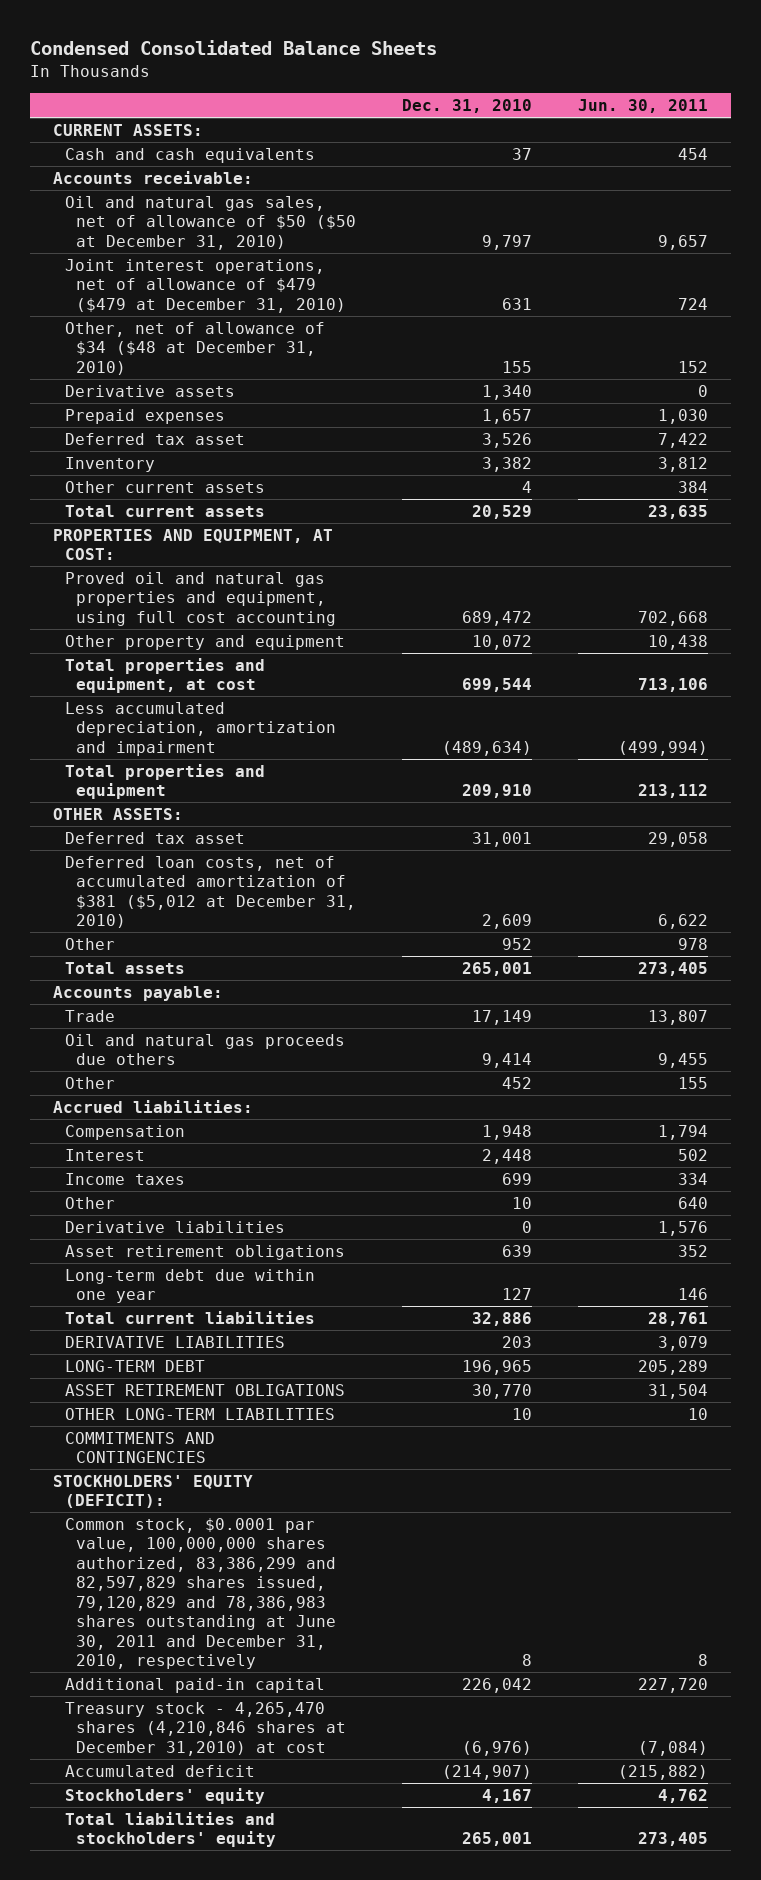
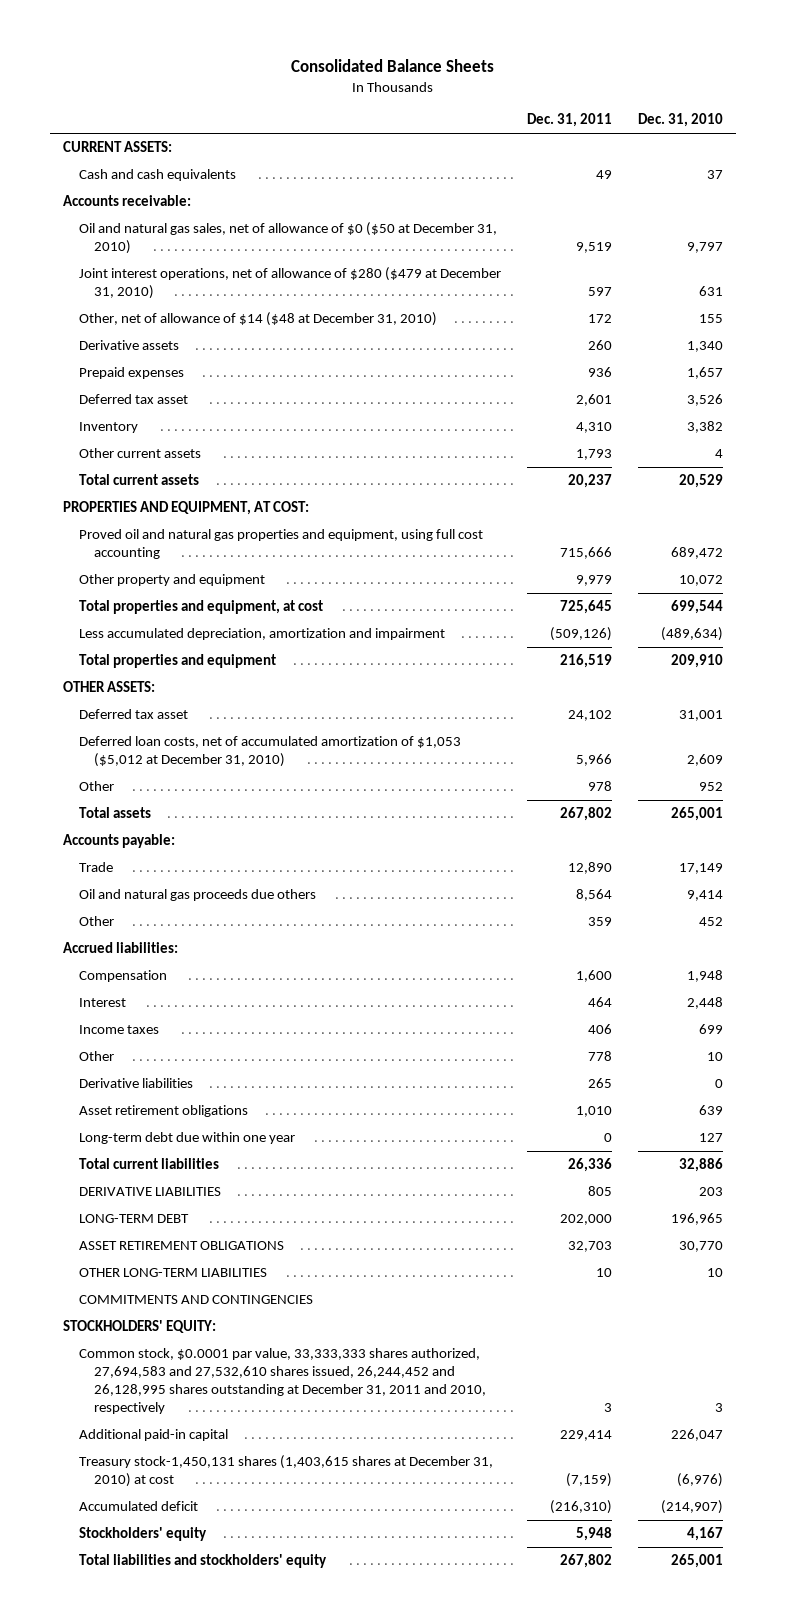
- Condensed Consolidated Balance Sheets
+ Consolidated Balance Sheets
- | Dec. 31, 2010 | Jun. 30, 2011
+ | Dec. 31, 2011 | Dec. 31, 2010
- Oil and natural gas sales, net of allowance of $50 ($50 at December 31, 2010) | 9,797 | 9,657
- Joint interest operations, net of allowance of $479 ($479 at December 31, 2010) | 631 | 724
- Other, net of allowance of $34 ($48 at December 31, 2010) | 155 | 152
+ Oil and natural gas sales, net of allowance of $0 ($50 at December 31, 2010) | 9,519 | 9,797
+ Joint interest operations, net of allowance of $280 ($479 at December 31, 2010) | 597 | 631
+ Other, net of allowance of $14 ($48 at December 31, 2010) | 172 | 155
- Deferred loan costs, net of accumulated amortization of $381 ($5,012 at December 31, 2010) | 2,609 | 6,622
+ Deferred loan costs, net of accumulated amortization of $1,053 ($5,012 at December 31, 2010) | 5,966 | 2,609
- STOCKHOLDERS' EQUITY (DEFICIT):
- Common stock, $0.0001 par value, 100,000,000 shares authorized, 83,386,299 and 82,597,829 shares issued, 79,120,829 and 78,386,983 shares outstanding at June 30, 2011 and December 31, 2010, respectively | 8 | 8
- Additional paid-in capital | 226,042 | 227,720
- Treasury stock - 4,265,470 shares (4,210,846 shares at December 31,2010) at cost | (6,976) | (7,084)
+ STOCKHOLDERS' EQUITY:
+ Common stock, $0.0001 par value, 33,333,333 shares authorized, 27,694,583 and 27,532,610 shares issued, 26,244,452 and 26,128,995 shares outstanding at December 31, 2011 and 2010, respectively | 3 | 3
+ Additional paid-in capital | 229,414 | 226,047
+ Treasury stock-1,450,131 shares (1,403,615 shares at December 31, 2010) at cost | (7,159) | (6,976)

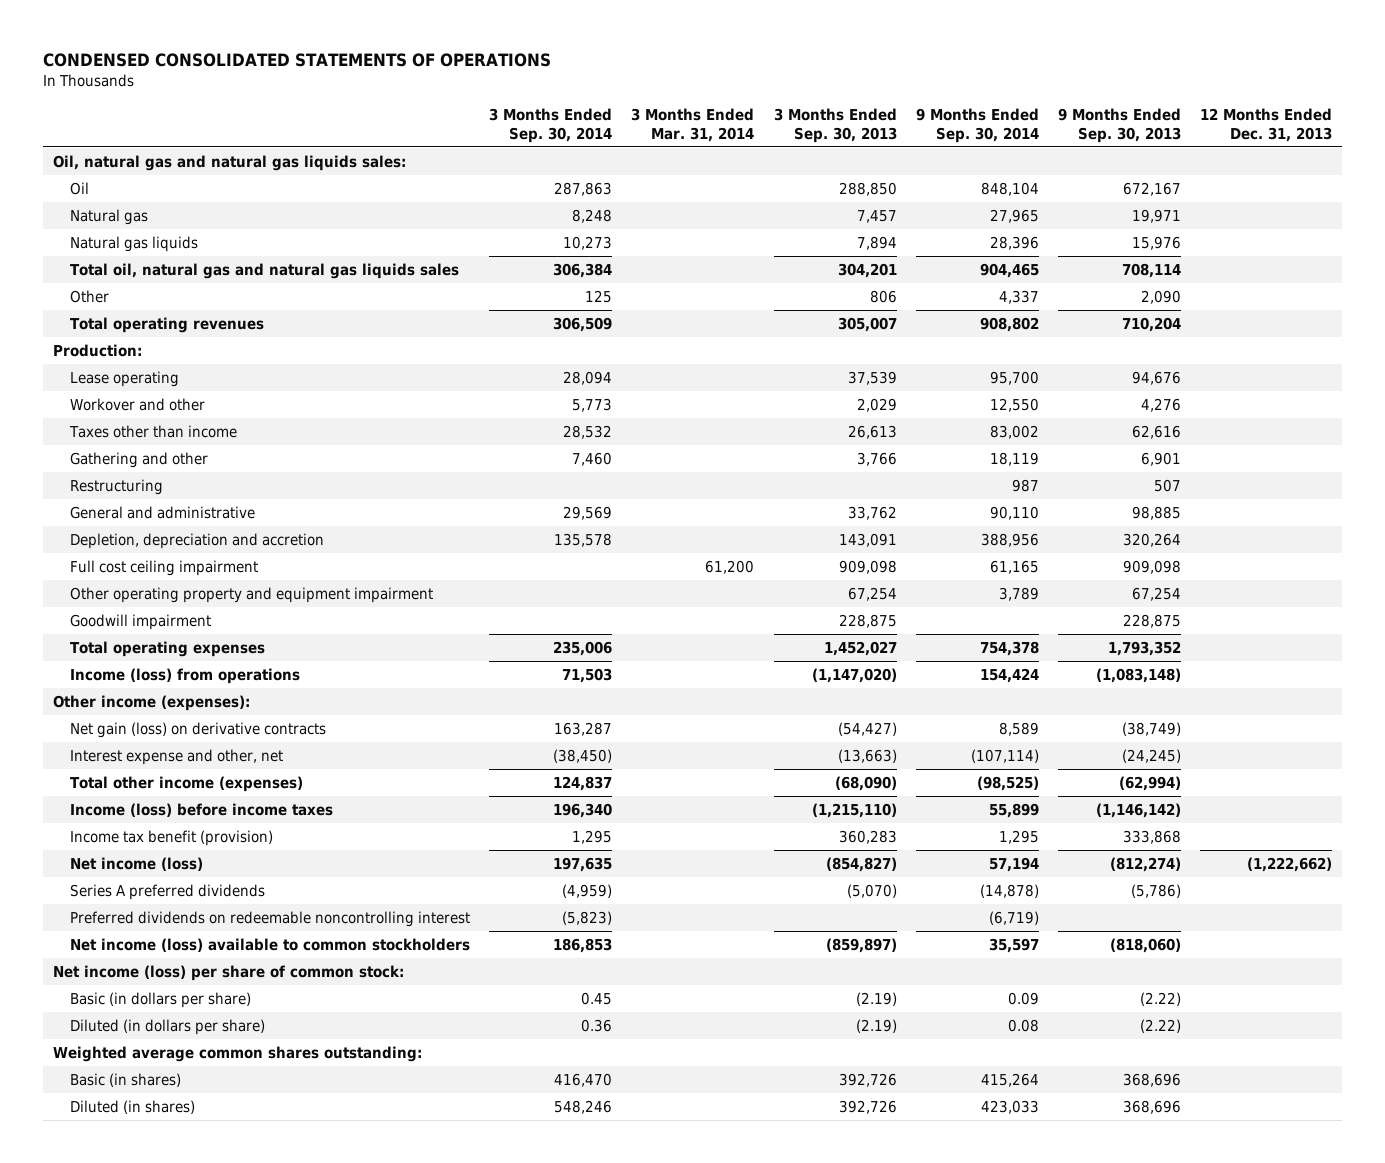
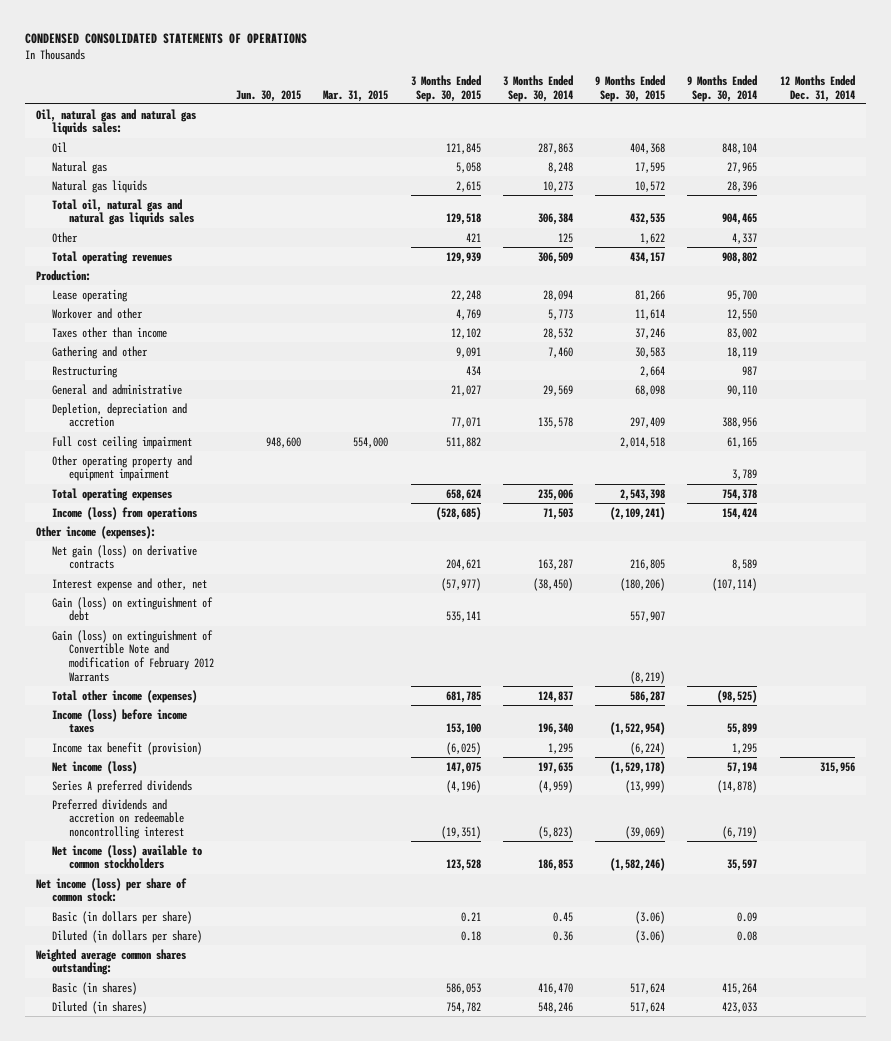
- | 3 Months Ended Sep. 30, 2014 | 3 Months Ended Mar. 31, 2014 | 3 Months Ended Sep. 30, 2013 | 9 Months Ended Sep. 30, 2014 | 9 Months Ended Sep. 30, 2013 | 12 Months Ended Dec. 31, 2013
+ | Jun. 30, 2015 | Mar. 31, 2015 | 3 Months Ended Sep. 30, 2015 | 3 Months Ended Sep. 30, 2014 | 9 Months Ended Sep. 30, 2015 | 9 Months Ended Sep. 30, 2014 | 12 Months Ended Dec. 31, 2014
- Goodwill impairment | | | 228,875 | | 228,875 |
+ Gain (loss) on extinguishment of debt | | | 535,141 | | 557,907 | |
+ Gain (loss) on extinguishment of Convertible Note and modification of February 2012 Warrants | | | | | (8,219) | |
- Preferred dividends on redeemable noncontrolling interest | (5,823) | | | (6,719) | |
+ Preferred dividends and accretion on redeemable noncontrolling interest | | | (19,351) | (5,823) | (39,069) | (6,719) |

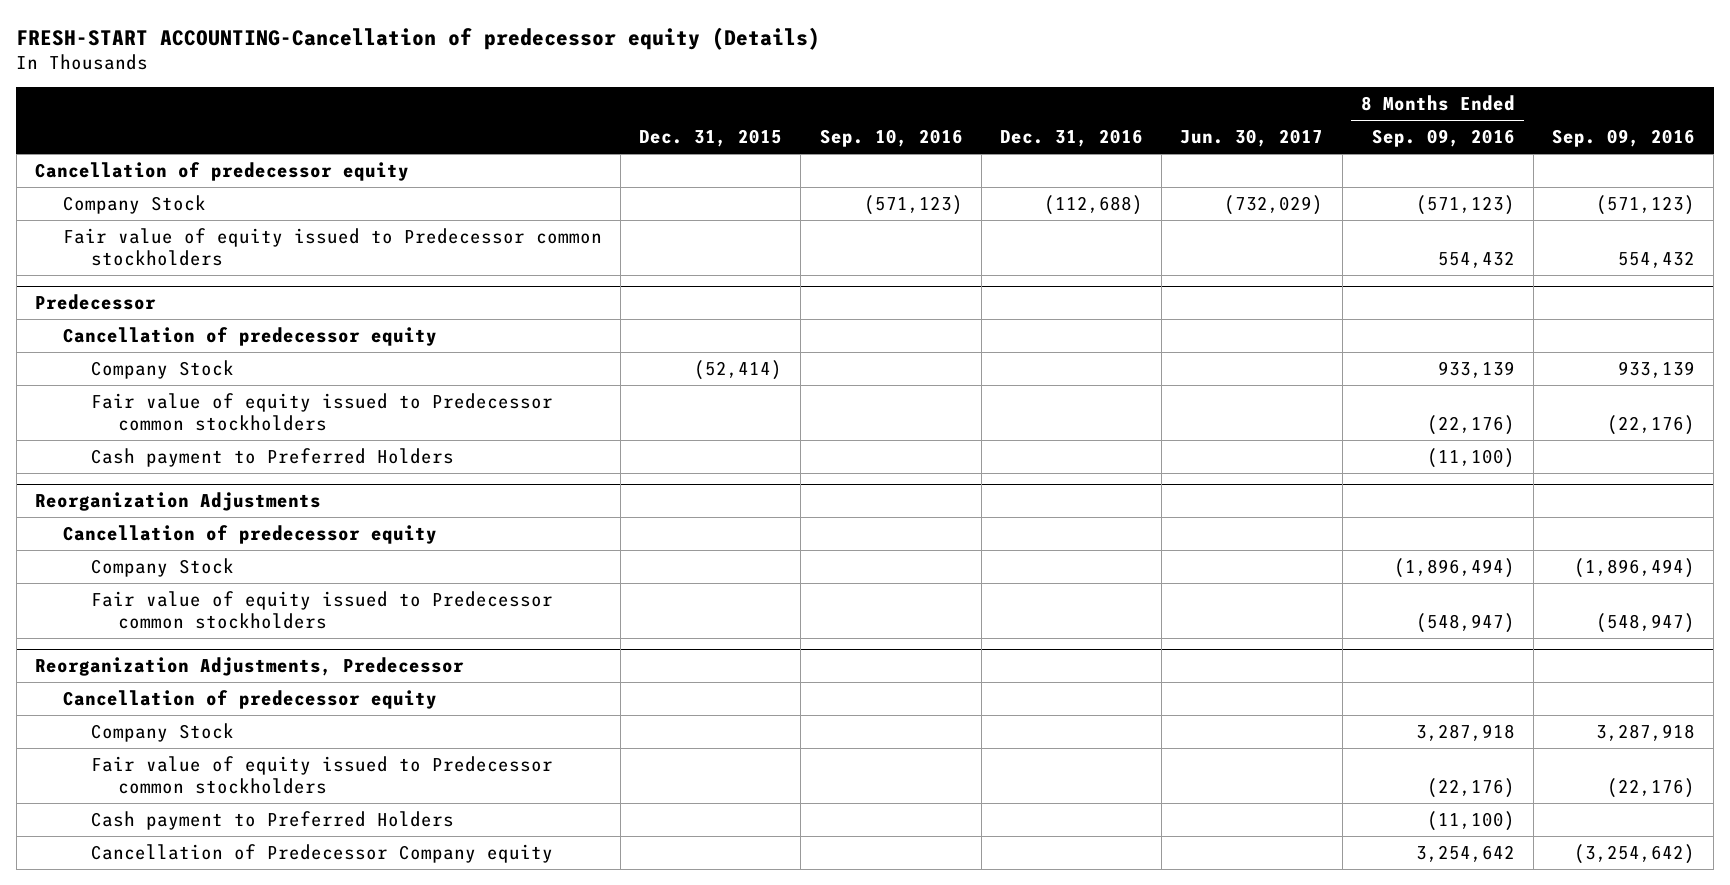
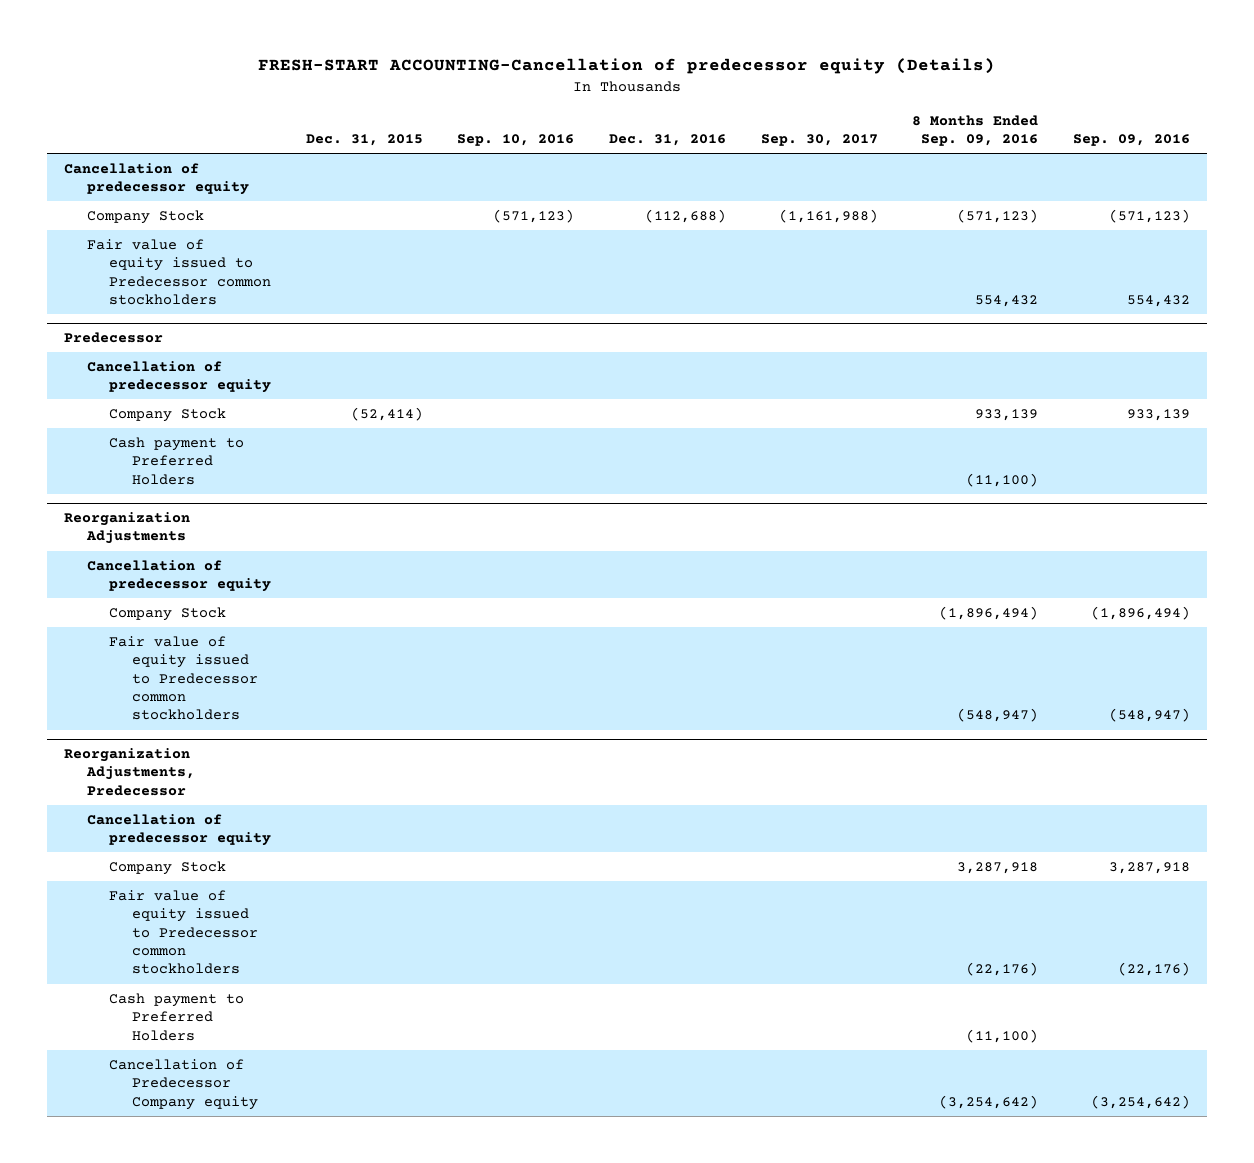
- | Dec. 31, 2015 | Sep. 10, 2016 | Dec. 31, 2016 | Jun. 30, 2017 | 8 Months Ended Sep. 09, 2016 | Sep. 09, 2016
+ | Dec. 31, 2015 | Sep. 10, 2016 | Dec. 31, 2016 | Sep. 30, 2017 | 8 Months Ended Sep. 09, 2016 | Sep. 09, 2016
@ Predecessor
- Fair value of equity issued to Predecessor common stockholders | | | | | (22,176) | (22,176)
@ Reorganization Adjustments, Predecessor
- Cancellation of Predecessor Company equity | | | | | 3,254,642 | (3,254,642)
+ Cancellation of Predecessor Company equity | | | | | (3,254,642) | (3,254,642)

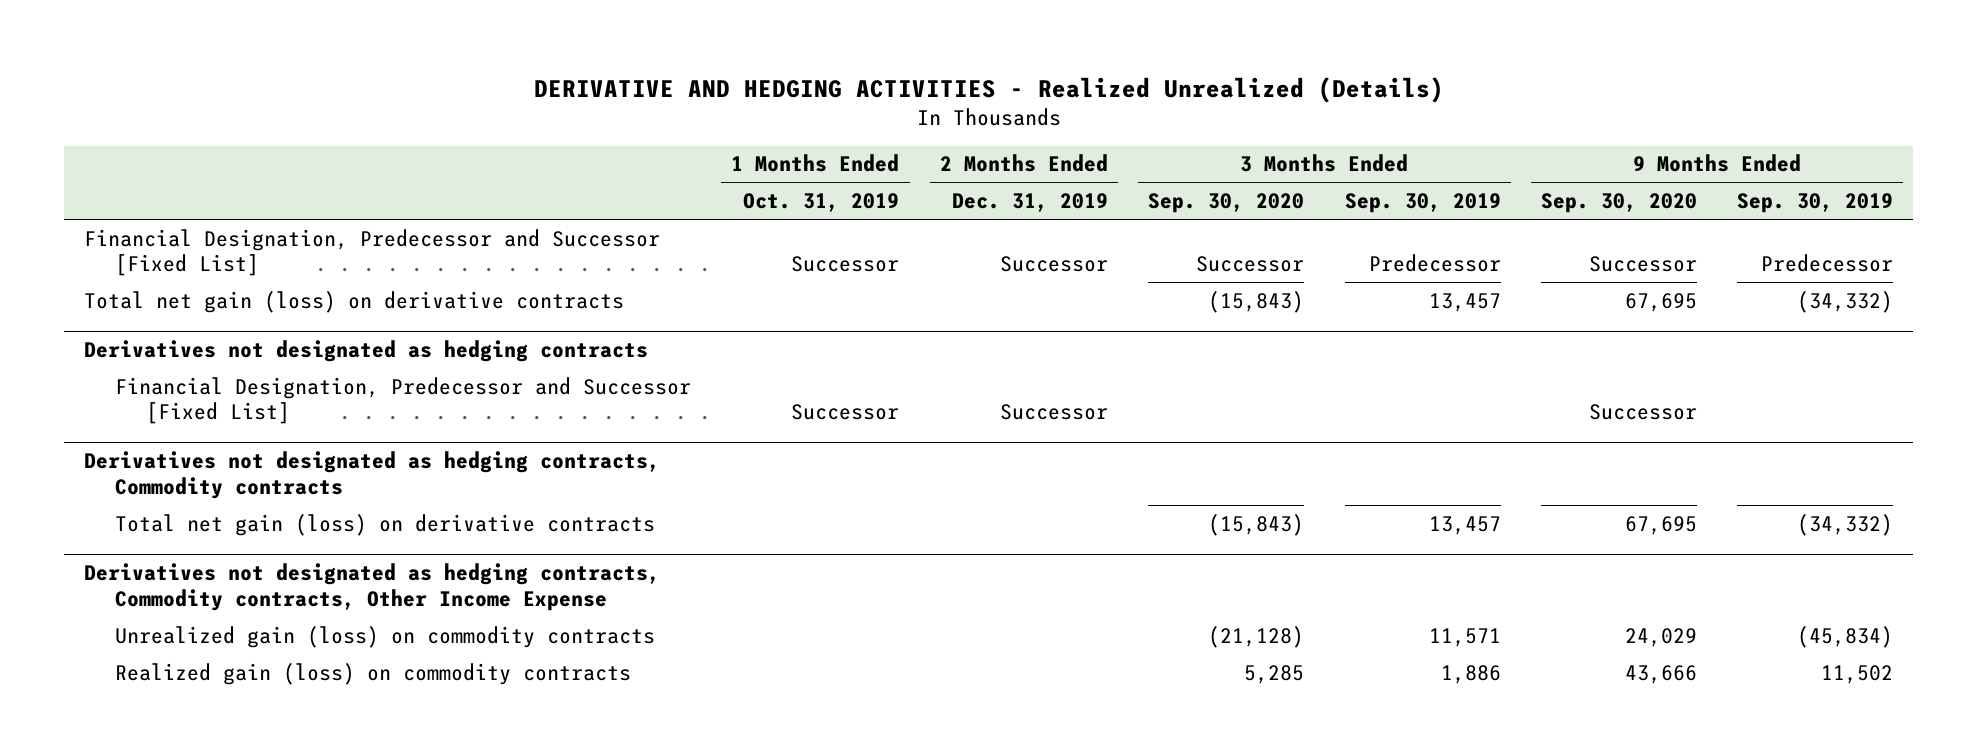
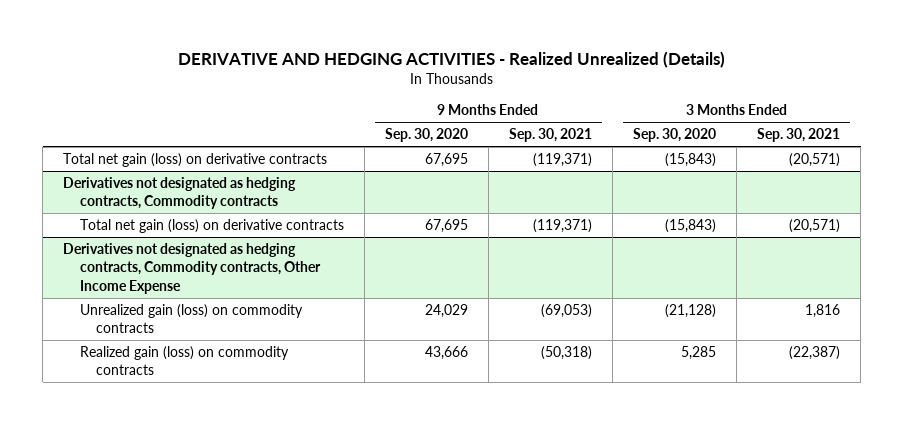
- | 1 Months Ended Oct. 31, 2019 | 2 Months Ended Dec. 31, 2019 | 3 Months Ended Sep. 30, 2020 | 3 Months Ended Sep. 30, 2019 | 9 Months Ended Sep. 30, 2020 | 9 Months Ended Sep. 30, 2019
+ | 9 Months Ended Sep. 30, 2020 | 9 Months Ended Sep. 30, 2021 | 3 Months Ended Sep. 30, 2020 | 3 Months Ended Sep. 30, 2021
- Financial Designation, Predecessor and Successor [Fixed List] | Successor | Successor | Successor | Predecessor | Successor | Predecessor
- Derivatives not designated as hedging contracts
- Financial Designation, Predecessor and Successor [Fixed List] | Successor | Successor | | | Successor |

